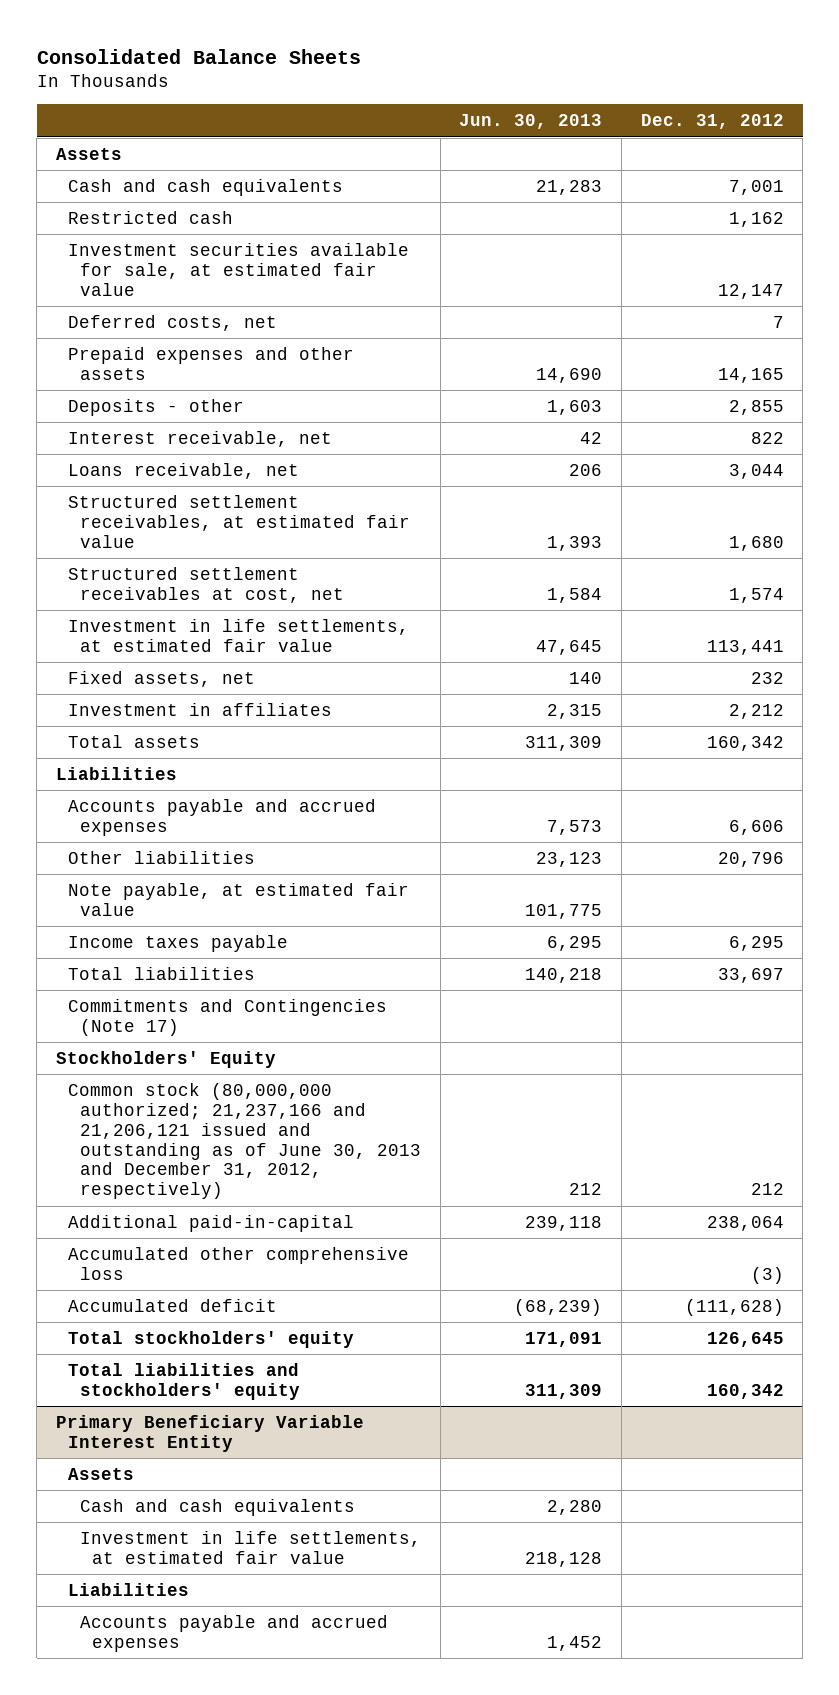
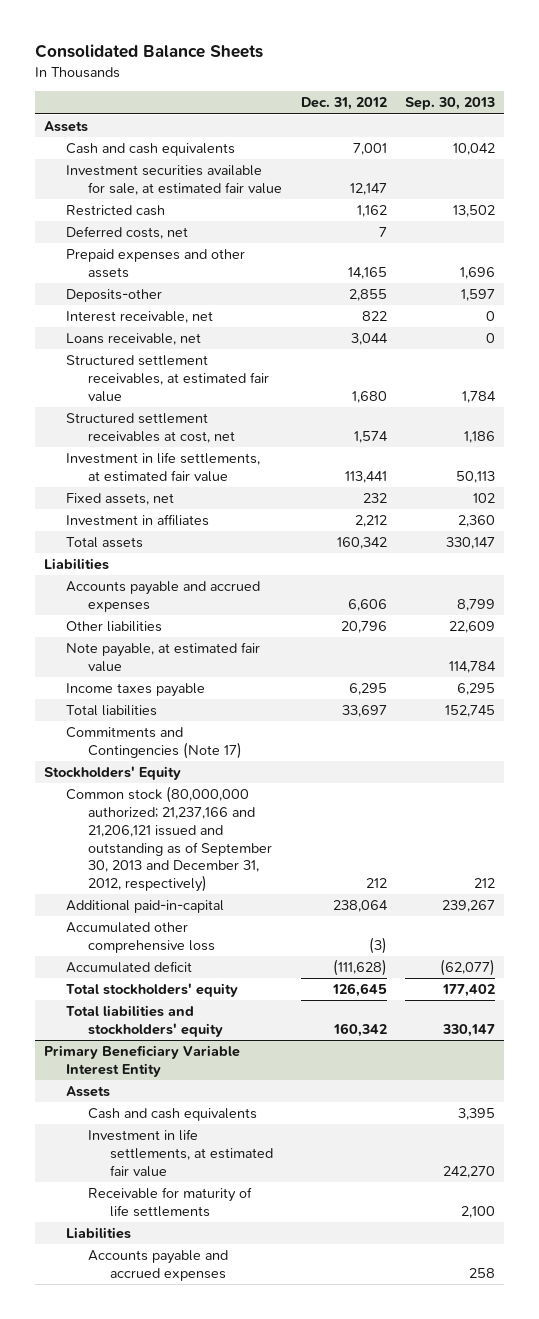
- | Jun. 30, 2013 | Dec. 31, 2012
+ | Dec. 31, 2012 | Sep. 30, 2013
moved down: Restricted cash | 1,162 | 13,502
- Deposits - other | 1,603 | 2,855
+ Deposits-other | 2,855 | 1,597
- Common stock (80,000,000 authorized; 21,237,166 and 21,206,121 issued and outstanding as of June 30, 2013 and December 31, 2012, respectively) | 212 | 212
+ Common stock (80,000,000 authorized; 21,237,166 and 21,206,121 issued and outstanding as of September 30, 2013 and December 31, 2012, respectively) | 212 | 212
@ Primary Beneficiary Variable Interest Entity
+ Receivable for maturity of life settlements | | 2,100

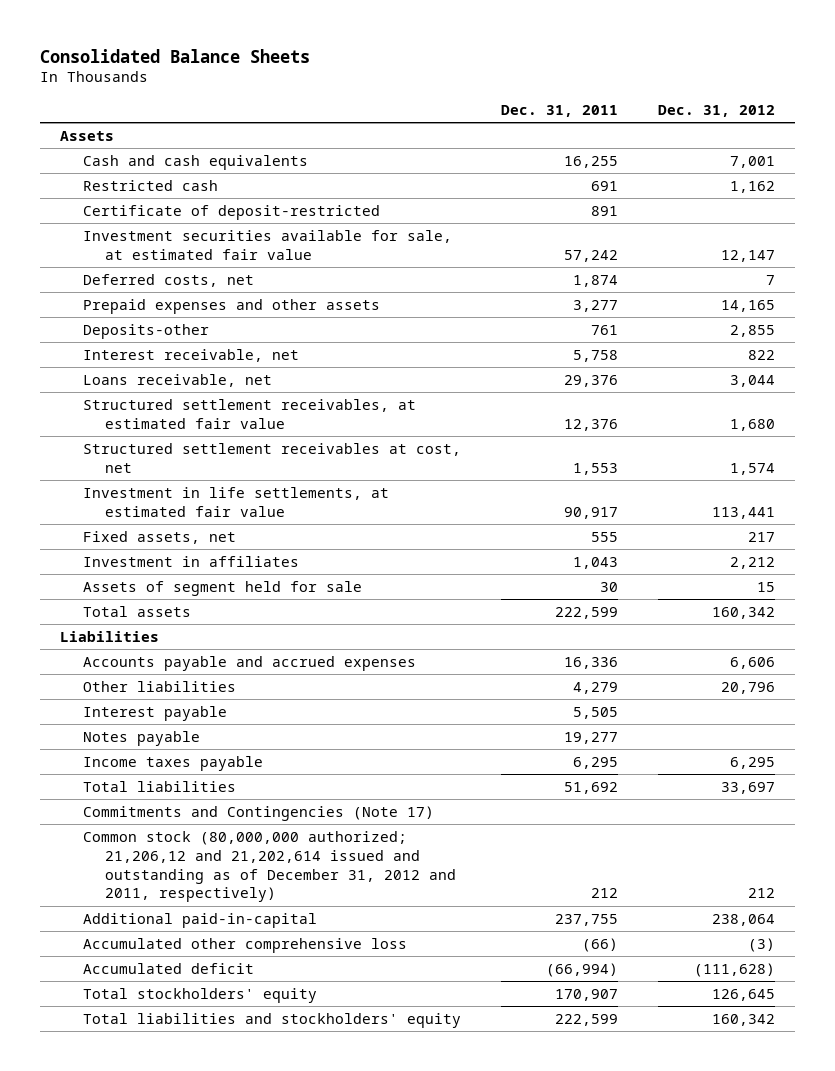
- | Dec. 31, 2012 | Sep. 30, 2013
+ | Dec. 31, 2011 | Dec. 31, 2012
+ Certificate of deposit-restricted | 891 |
moved down: Investment securities available for sale, at estimated fair value | 57,242 | 12,147
- Fixed assets, net | 232 | 102
+ Fixed assets, net | 555 | 217
+ Assets of segment held for sale | 30 | 15
- Note payable, at estimated fair value | | 114,784
+ Interest payable | 5,505 |
+ Notes payable | 19,277 |
- Stockholders' Equity
- Common stock (80,000,000 authorized; 21,237,166 and 21,206,121 issued and outstanding as of September 30, 2013 and December 31, 2012, respectively) | 212 | 212
+ Common stock (80,000,000 authorized; 21,206,12 and 21,202,614 issued and outstanding as of December 31, 2012 and 2011, respectively) | 212 | 212
- Primary Beneficiary Variable Interest Entity
- Assets
- Cash and cash equivalents | | 3,395
- Investment in life settlements, at estimated fair value | | 242,270
- Receivable for maturity of life settlements | | 2,100
- Liabilities
- Accounts payable and accrued expenses | | 258

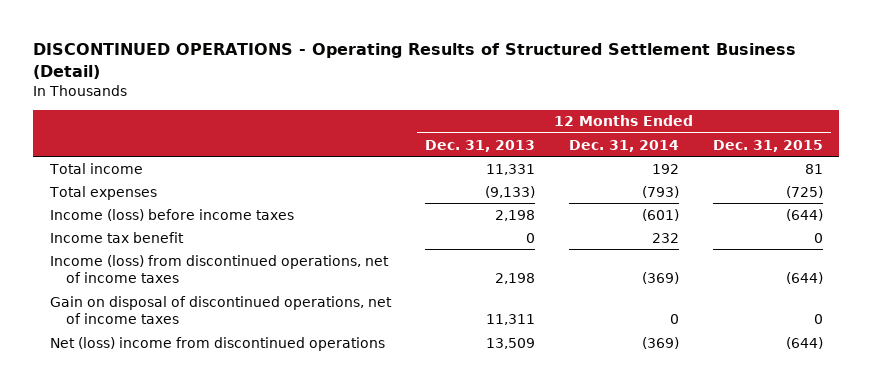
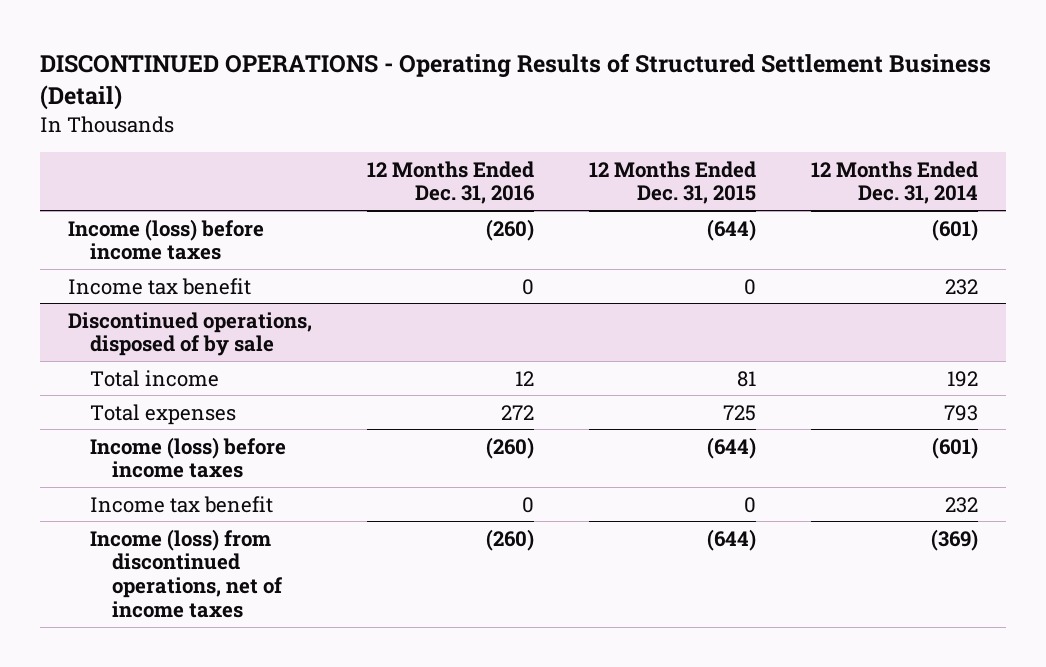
- | 12 Months Ended Dec. 31, 2013 | 12 Months Ended Dec. 31, 2014 | 12 Months Ended Dec. 31, 2015
+ | 12 Months Ended Dec. 31, 2016 | 12 Months Ended Dec. 31, 2015 | 12 Months Ended Dec. 31, 2014
+ Income (loss) before income taxes | (260) | (644) | (601)
+ Income tax benefit | 0 | 0 | 232
+ Discontinued operations, disposed of by sale
- Total expenses | (9,133) | (793) | (725)
+ Total expenses | 272 | 725 | 793
- Gain on disposal of discontinued operations, net of income taxes | 11,311 | 0 | 0
- Net (loss) income from discontinued operations | 13,509 | (369) | (644)

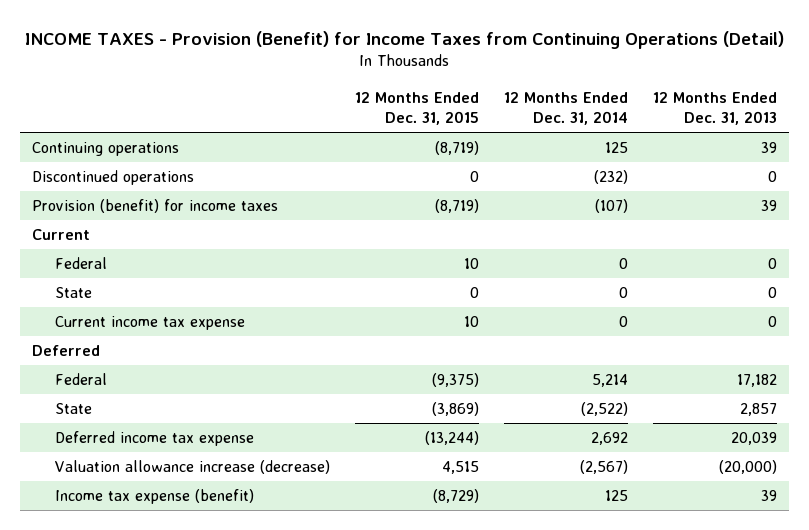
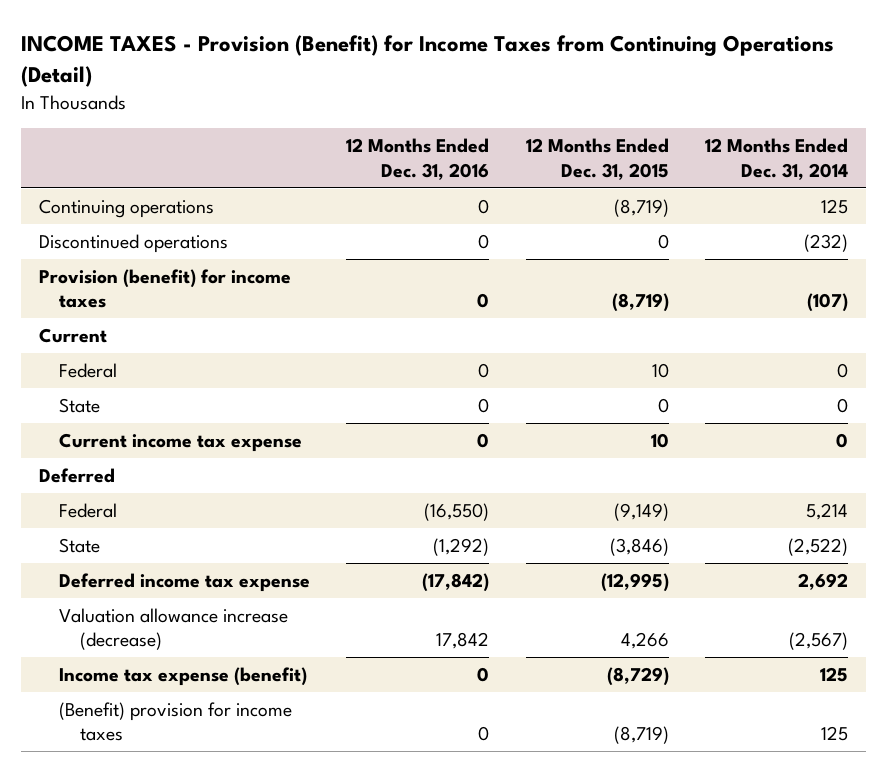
- | 12 Months Ended Dec. 31, 2015 | 12 Months Ended Dec. 31, 2014 | 12 Months Ended Dec. 31, 2013
+ | 12 Months Ended Dec. 31, 2016 | 12 Months Ended Dec. 31, 2015 | 12 Months Ended Dec. 31, 2014
- Federal | (9,375) | 5,214 | 17,182
- State | (3,869) | (2,522) | 2,857
- Deferred income tax expense | (13,244) | 2,692 | 20,039
- Valuation allowance increase (decrease) | 4,515 | (2,567) | (20,000)
+ Federal | (16,550) | (9,149) | 5,214
+ State | (1,292) | (3,846) | (2,522)
+ Deferred income tax expense | (17,842) | (12,995) | 2,692
+ Valuation allowance increase (decrease) | 17,842 | 4,266 | (2,567)
+ (Benefit) provision for income taxes | 0 | (8,719) | 125

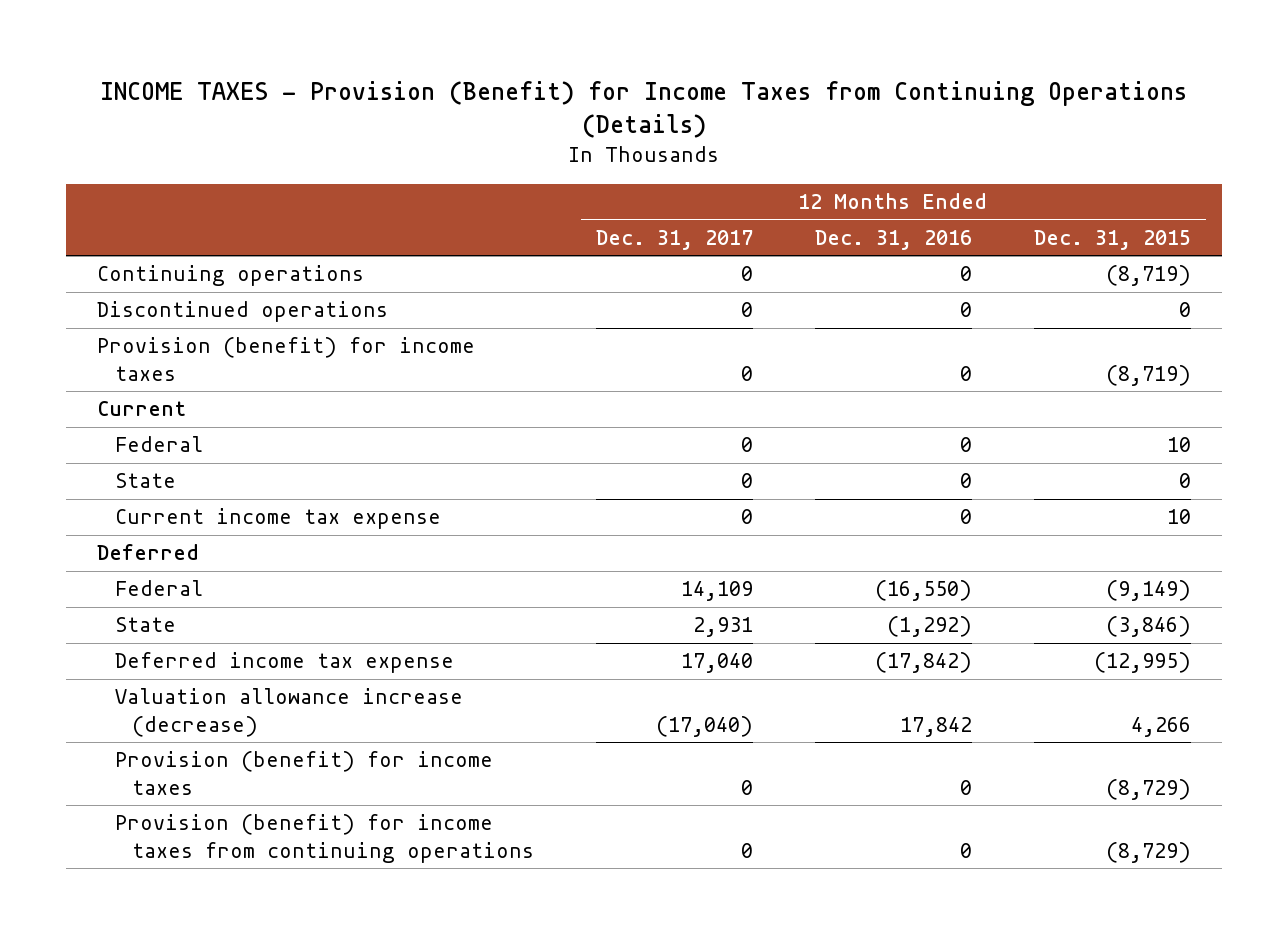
- INCOME TAXES - Provision (Benefit) for Income Taxes from Continuing Operations (Detail)
+ INCOME TAXES - Provision (Benefit) for Income Taxes from Continuing Operations (Details)
- | 12 Months Ended Dec. 31, 2016 | 12 Months Ended Dec. 31, 2015 | 12 Months Ended Dec. 31, 2014
+ | 12 Months Ended Dec. 31, 2017 | 12 Months Ended Dec. 31, 2016 | 12 Months Ended Dec. 31, 2015
- Income tax expense (benefit) | 0 | (8,729) | 125
- (Benefit) provision for income taxes | 0 | (8,719) | 125
+ Provision (benefit) for income taxes | 0 | 0 | (8,729)
+ Provision (benefit) for income taxes from continuing operations | 0 | 0 | (8,729)

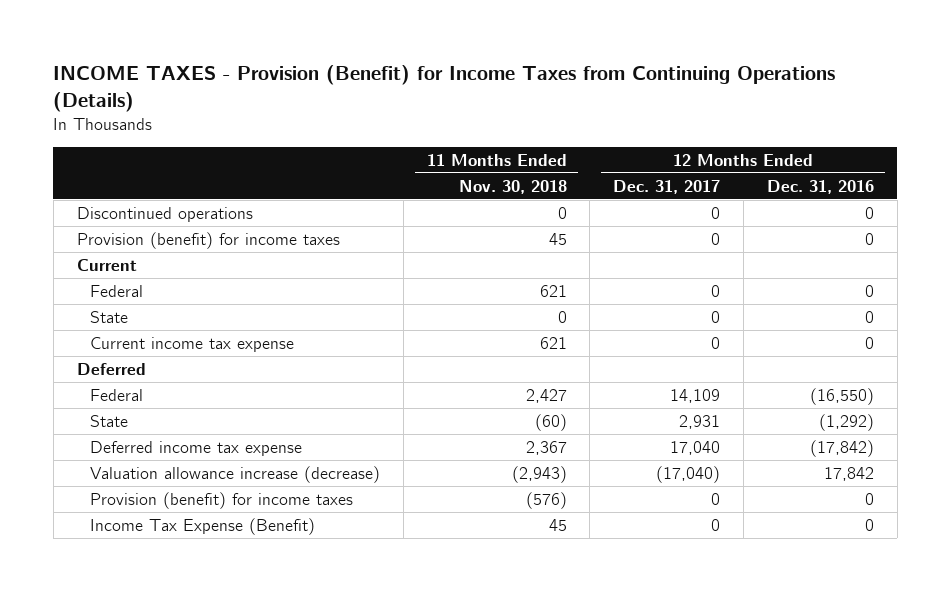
- | 12 Months Ended Dec. 31, 2017 | 12 Months Ended Dec. 31, 2016 | 12 Months Ended Dec. 31, 2015
+ | 11 Months Ended Nov. 30, 2018 | 12 Months Ended Dec. 31, 2017 | 12 Months Ended Dec. 31, 2016
- Continuing operations | 0 | 0 | (8,719)
- Provision (benefit) for income taxes from continuing operations | 0 | 0 | (8,729)
+ Income Tax Expense (Benefit) | 45 | 0 | 0

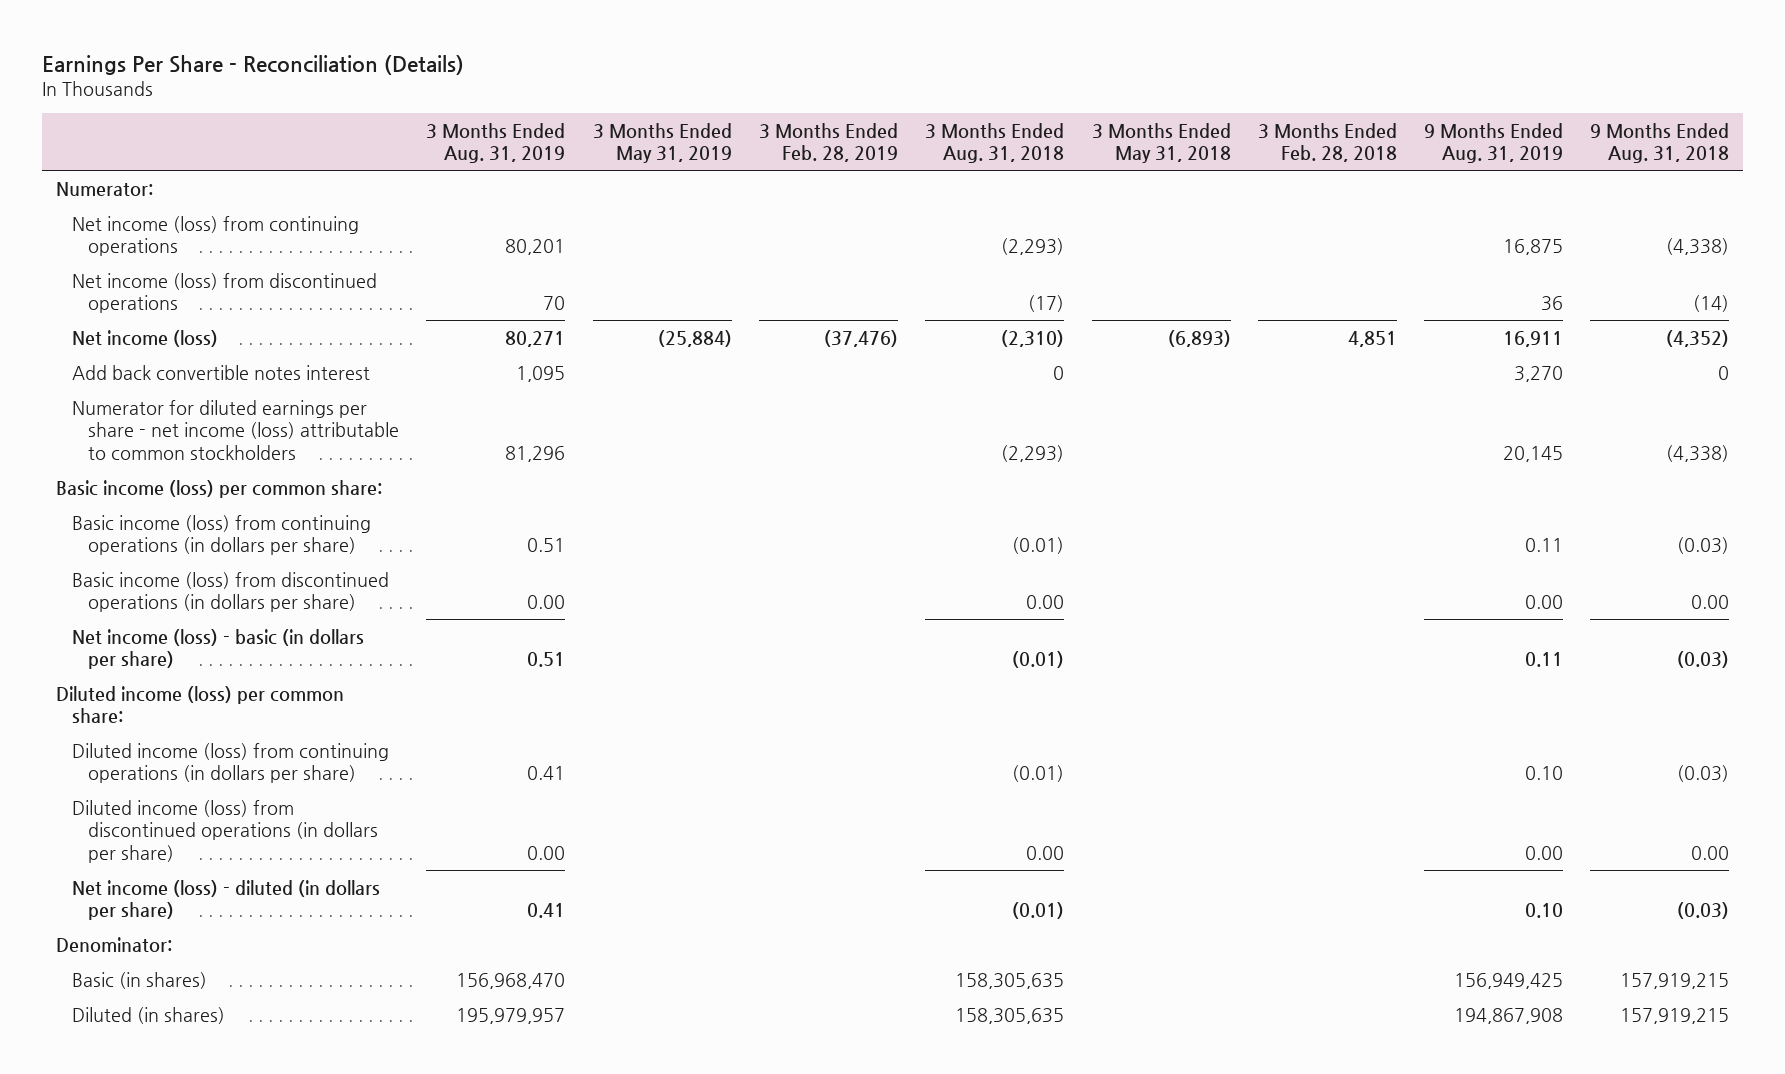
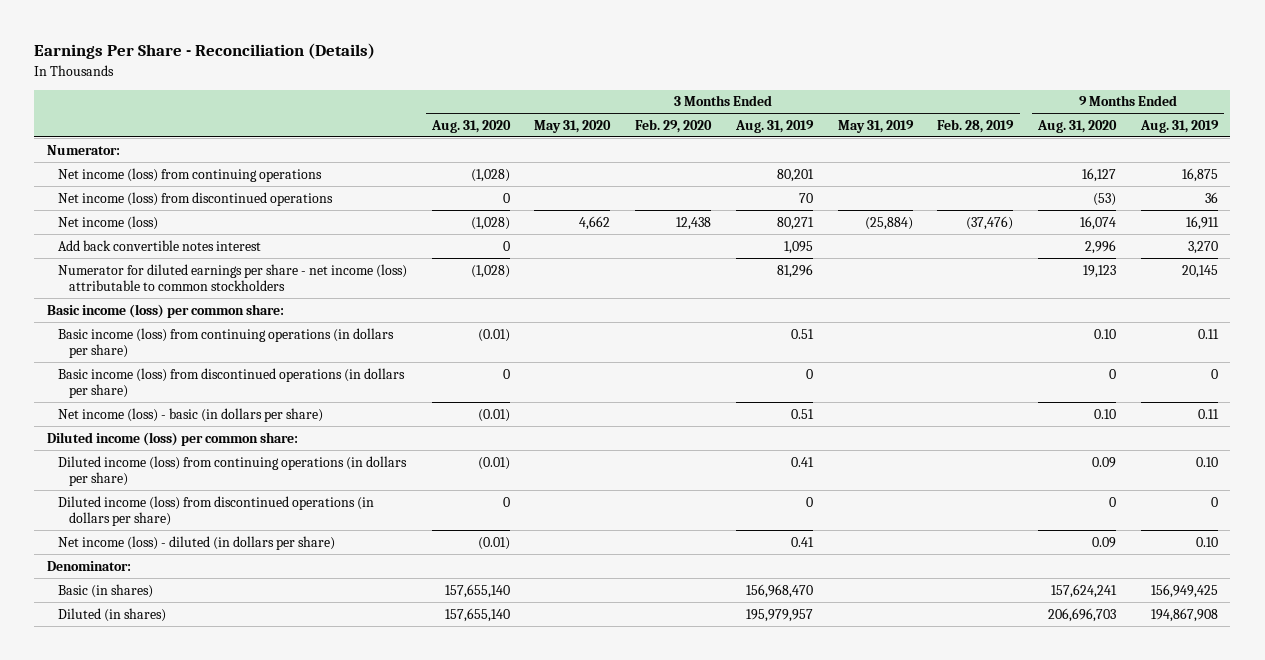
- | 3 Months Ended Aug. 31, 2019 | 3 Months Ended May 31, 2019 | 3 Months Ended Feb. 28, 2019 | 3 Months Ended Aug. 31, 2018 | 3 Months Ended May 31, 2018 | 3 Months Ended Feb. 28, 2018 | 9 Months Ended Aug. 31, 2019 | 9 Months Ended Aug. 31, 2018
+ | 3 Months Ended Aug. 31, 2020 | 3 Months Ended May 31, 2020 | 3 Months Ended Feb. 29, 2020 | 3 Months Ended Aug. 31, 2019 | 3 Months Ended May 31, 2019 | 3 Months Ended Feb. 28, 2019 | 9 Months Ended Aug. 31, 2020 | 9 Months Ended Aug. 31, 2019
- Basic income (loss) from discontinued operations (in dollars per share) | 0.00 | | | 0.00 | | | 0.00 | 0.00
+ Basic income (loss) from discontinued operations (in dollars per share) | 0 | | | 0 | | | 0 | 0
- Diluted income (loss) from discontinued operations (in dollars per share) | 0.00 | | | 0.00 | | | 0.00 | 0.00
+ Diluted income (loss) from discontinued operations (in dollars per share) | 0 | | | 0 | | | 0 | 0

